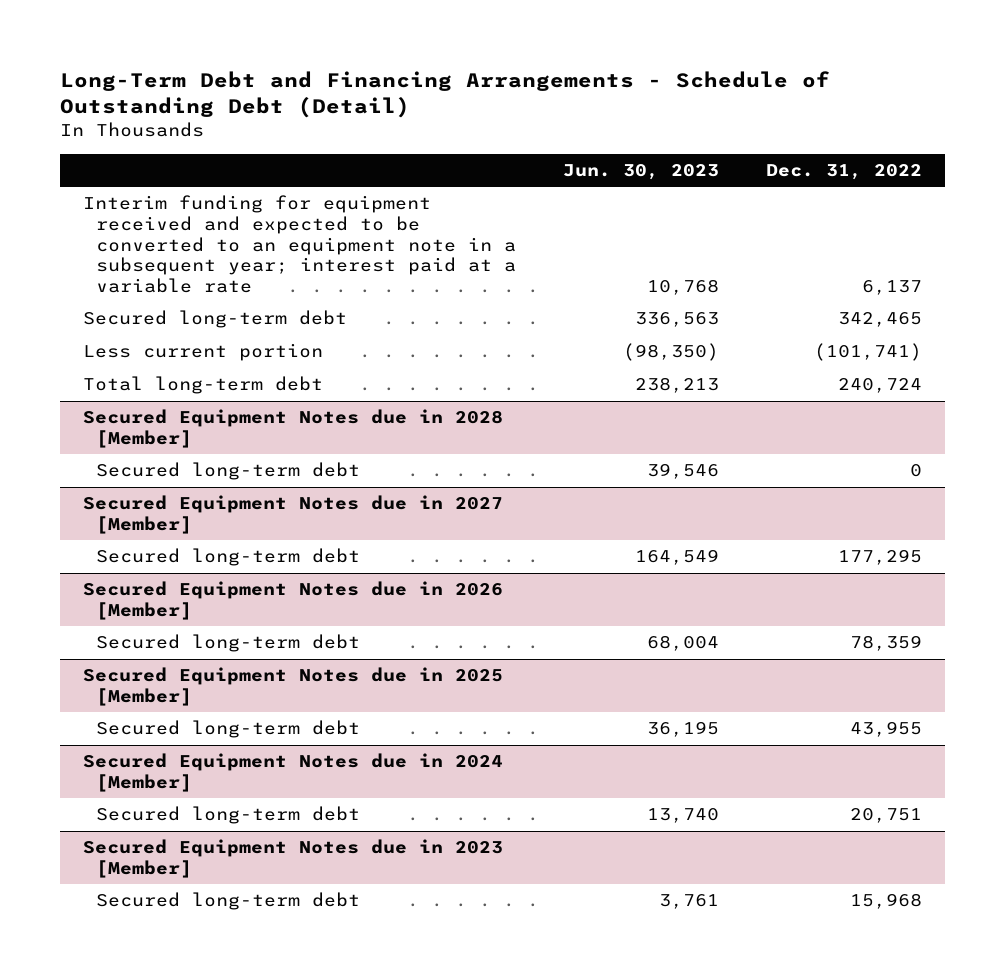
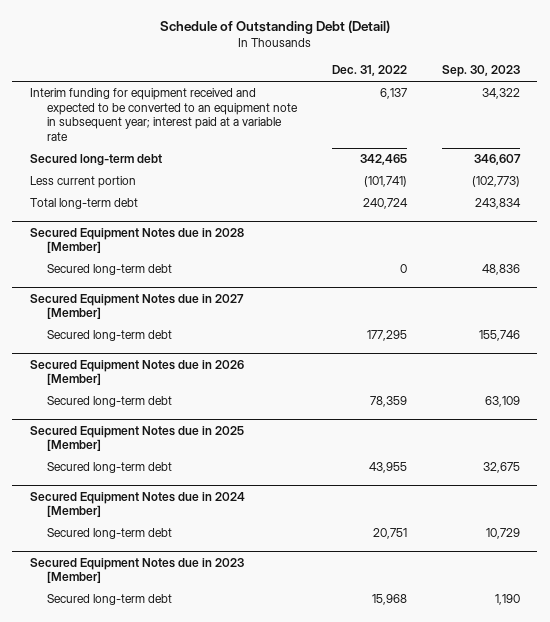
- Long-Term Debt and Financing Arrangements - Schedule of Outstanding Debt (Detail)
+ Schedule of Outstanding Debt (Detail)
- | Jun. 30, 2023 | Dec. 31, 2022
+ | Dec. 31, 2022 | Sep. 30, 2023
- Interim funding for equipment received and expected to be converted to an equipment note in a subsequent year; interest paid at a variable rate | 10,768 | 6,137
+ Interim funding for equipment received and expected to be converted to an equipment note in subsequent year; interest paid at a variable rate | 6,137 | 34,322

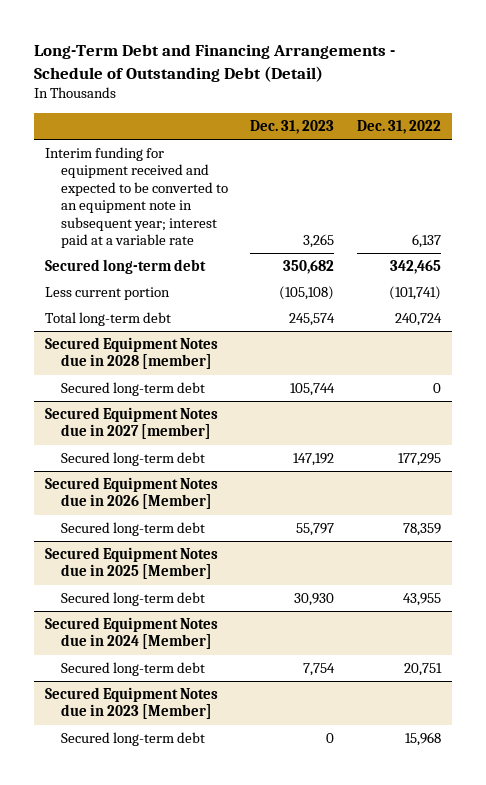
- Schedule of Outstanding Debt (Detail)
+ Long-Term Debt and Financing Arrangements - Schedule of Outstanding Debt (Detail)
- | Dec. 31, 2022 | Sep. 30, 2023
+ | Dec. 31, 2023 | Dec. 31, 2022
- Secured Equipment Notes due in 2028 [Member]
+ Secured Equipment Notes due in 2028 [member]
- Secured Equipment Notes due in 2027 [Member]
+ Secured Equipment Notes due in 2027 [member]

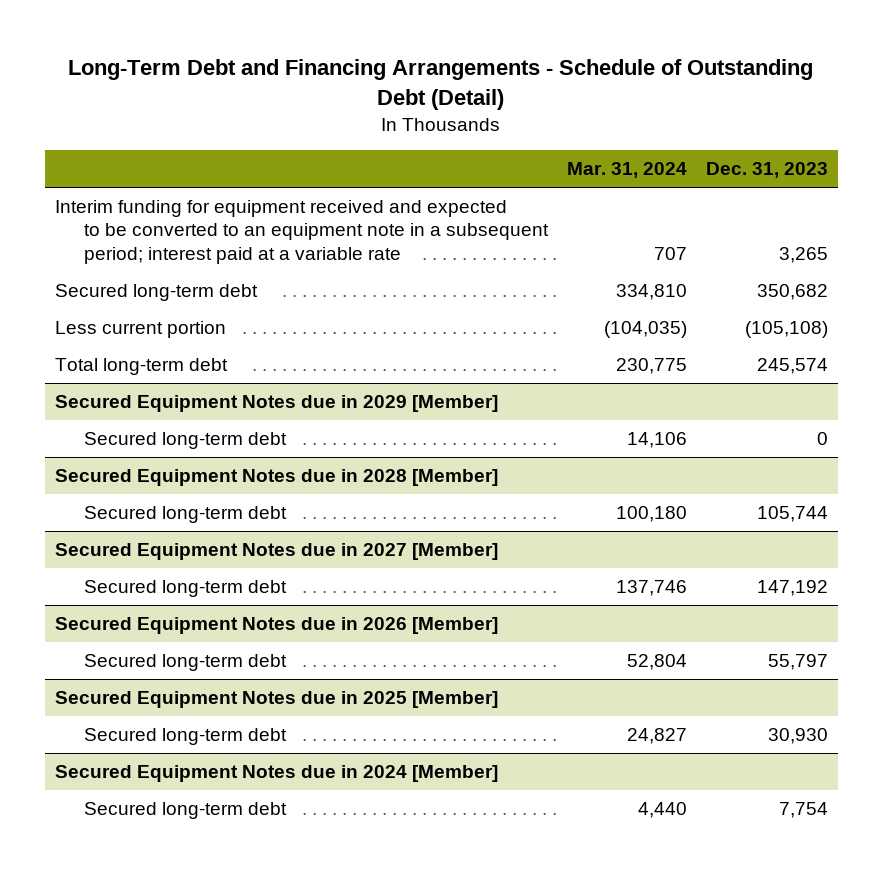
- | Dec. 31, 2023 | Dec. 31, 2022
+ | Mar. 31, 2024 | Dec. 31, 2023
- Interim funding for equipment received and expected to be converted to an equipment note in subsequent year; interest paid at a variable rate | 3,265 | 6,137
+ Interim funding for equipment received and expected to be converted to an equipment note in a subsequent period; interest paid at a variable rate | 707 | 3,265
- Secured Equipment Notes due in 2028 [member]
+ Secured Equipment Notes due in 2029 [Member]
+ Secured long-term debt | 14,106 | 0
+ Secured Equipment Notes due in 2028 [Member]
- Secured Equipment Notes due in 2027 [member]
+ Secured Equipment Notes due in 2027 [Member]
- Secured Equipment Notes due in 2023 [Member]
- Secured long-term debt | 0 | 15,968

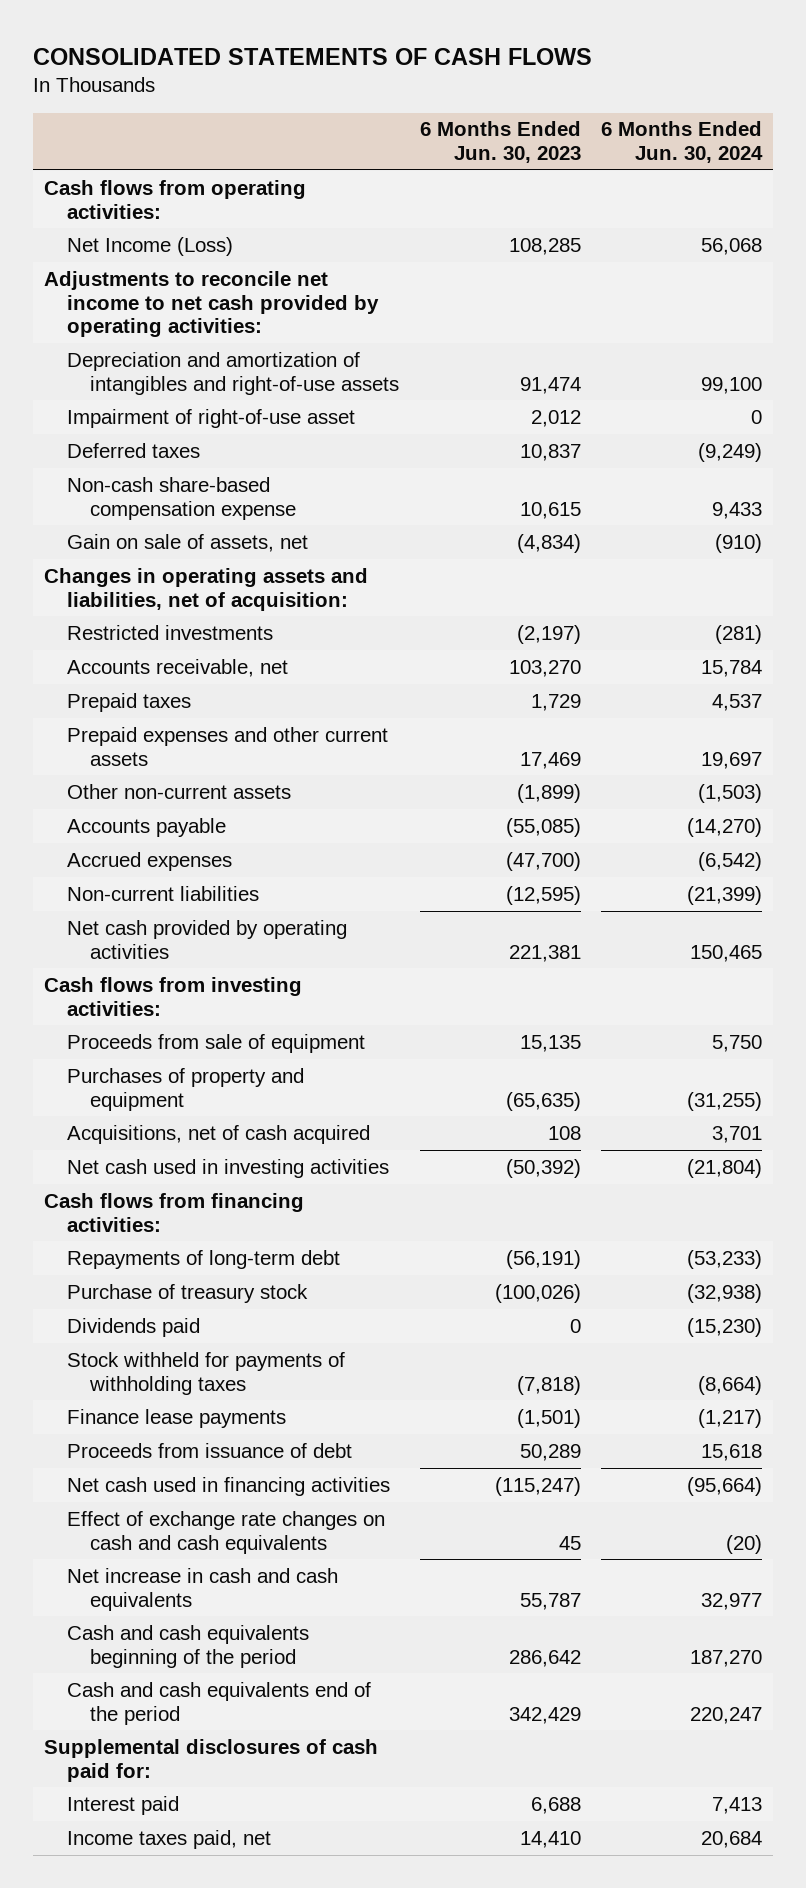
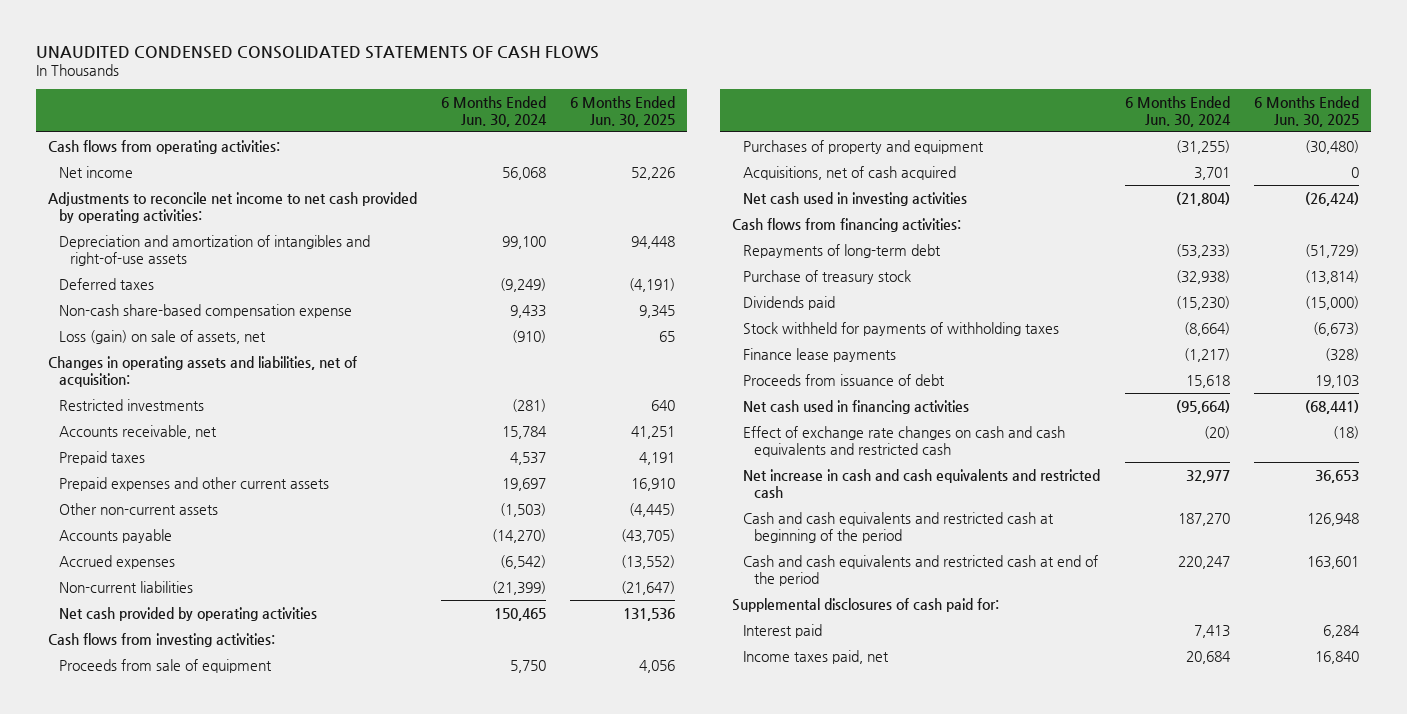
- CONSOLIDATED STATEMENTS OF CASH FLOWS
+ UNAUDITED CONDENSED CONSOLIDATED STATEMENTS OF CASH FLOWS
- | 6 Months Ended Jun. 30, 2023 | 6 Months Ended Jun. 30, 2024
+ | 6 Months Ended Jun. 30, 2024 | 6 Months Ended Jun. 30, 2025
- Net Income (Loss) | 108,285 | 56,068
+ Net income | 56,068 | 52,226
- Impairment of right-of-use asset | 2,012 | 0
- Gain on sale of assets, net | (4,834) | (910)
+ Loss (gain) on sale of assets, net | (910) | 65
- Effect of exchange rate changes on cash and cash equivalents | 45 | (20)
- Net increase in cash and cash equivalents | 55,787 | 32,977
- Cash and cash equivalents beginning of the period | 286,642 | 187,270
- Cash and cash equivalents end of the period | 342,429 | 220,247
+ Effect of exchange rate changes on cash and cash equivalents and restricted cash | (20) | (18)
+ Net increase in cash and cash equivalents and restricted cash | 32,977 | 36,653
+ Cash and cash equivalents and restricted cash at beginning of the period | 187,270 | 126,948
+ Cash and cash equivalents and restricted cash at end of the period | 220,247 | 163,601

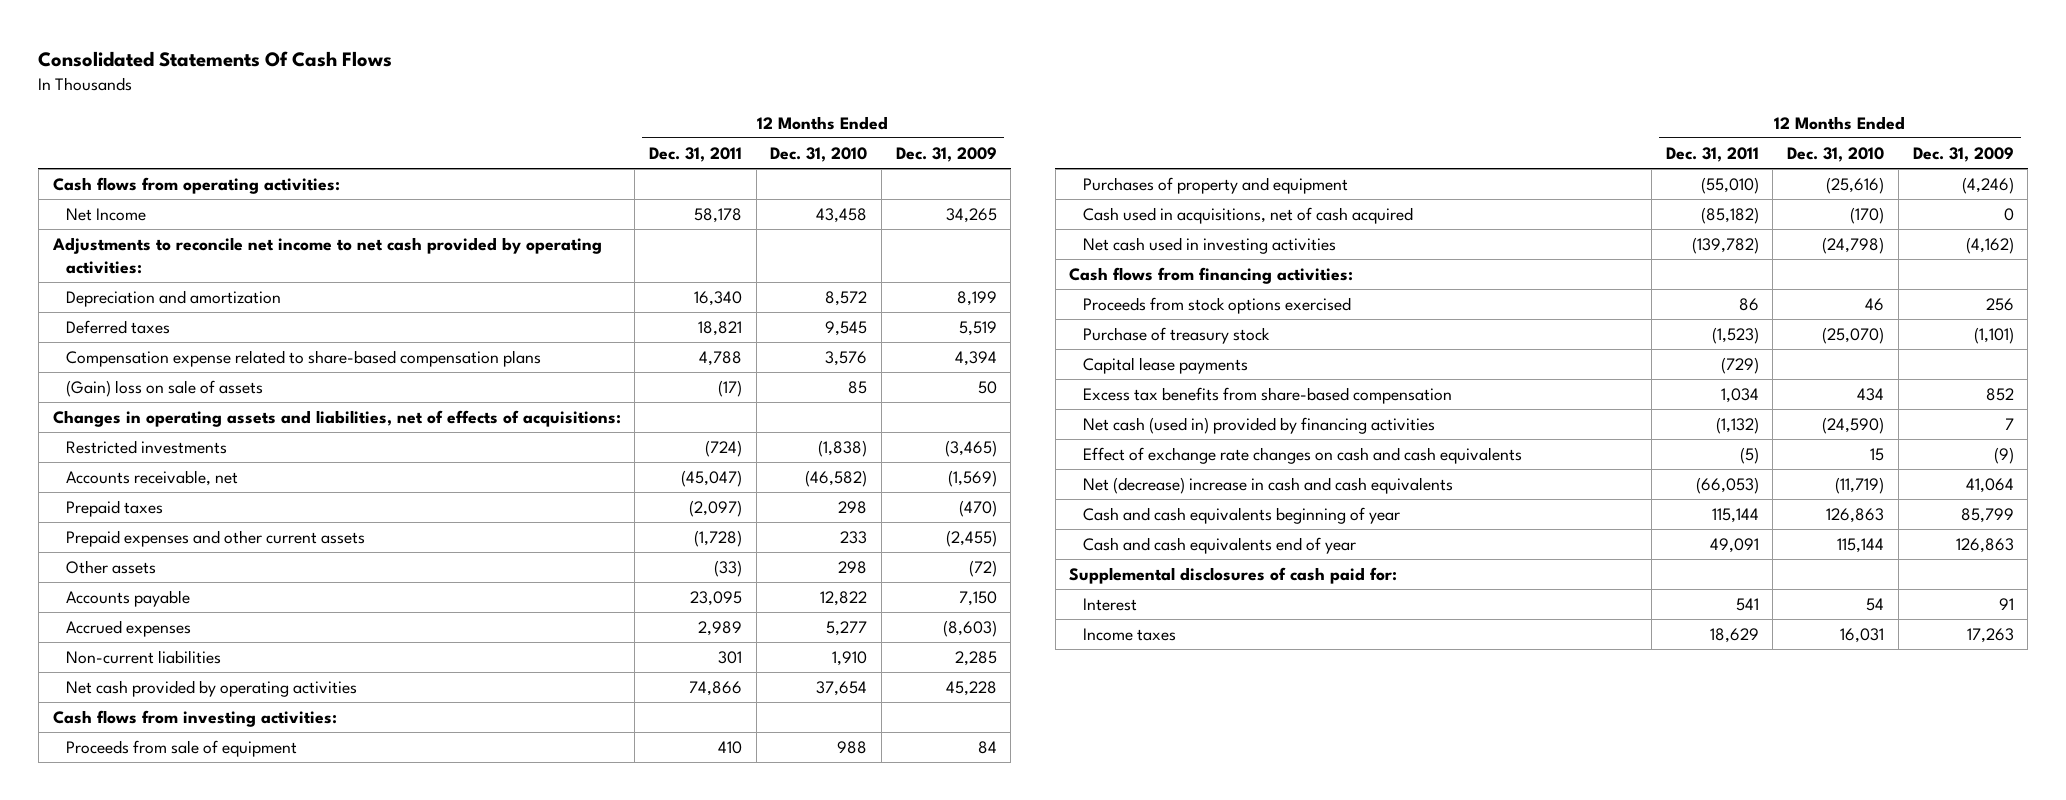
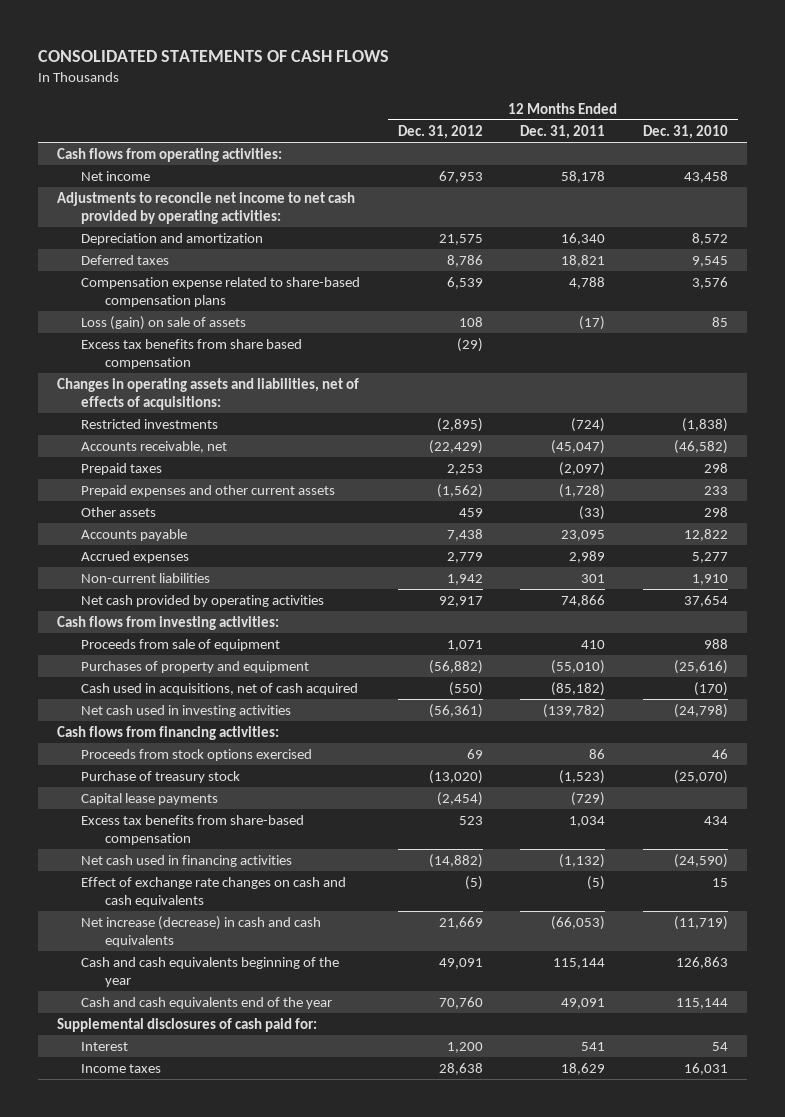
- Consolidated Statements Of Cash Flows
+ CONSOLIDATED STATEMENTS OF CASH FLOWS
- | 12 Months Ended Dec. 31, 2011 | 12 Months Ended Dec. 31, 2010 | 12 Months Ended Dec. 31, 2009
+ | 12 Months Ended Dec. 31, 2012 | 12 Months Ended Dec. 31, 2011 | 12 Months Ended Dec. 31, 2010
- Net Income | 58,178 | 43,458 | 34,265
+ Net income | 67,953 | 58,178 | 43,458
- (Gain) loss on sale of assets | (17) | 85 | 50
+ Loss (gain) on sale of assets | 108 | (17) | 85
+ Excess tax benefits from share based compensation | (29) | |
- Net cash (used in) provided by financing activities | (1,132) | (24,590) | 7
+ Net cash used in financing activities | (14,882) | (1,132) | (24,590)
- Net (decrease) increase in cash and cash equivalents | (66,053) | (11,719) | 41,064
- Cash and cash equivalents beginning of year | 115,144 | 126,863 | 85,799
- Cash and cash equivalents end of year | 49,091 | 115,144 | 126,863
+ Net increase (decrease) in cash and cash equivalents | 21,669 | (66,053) | (11,719)
+ Cash and cash equivalents beginning of the year | 49,091 | 115,144 | 126,863
+ Cash and cash equivalents end of the year | 70,760 | 49,091 | 115,144

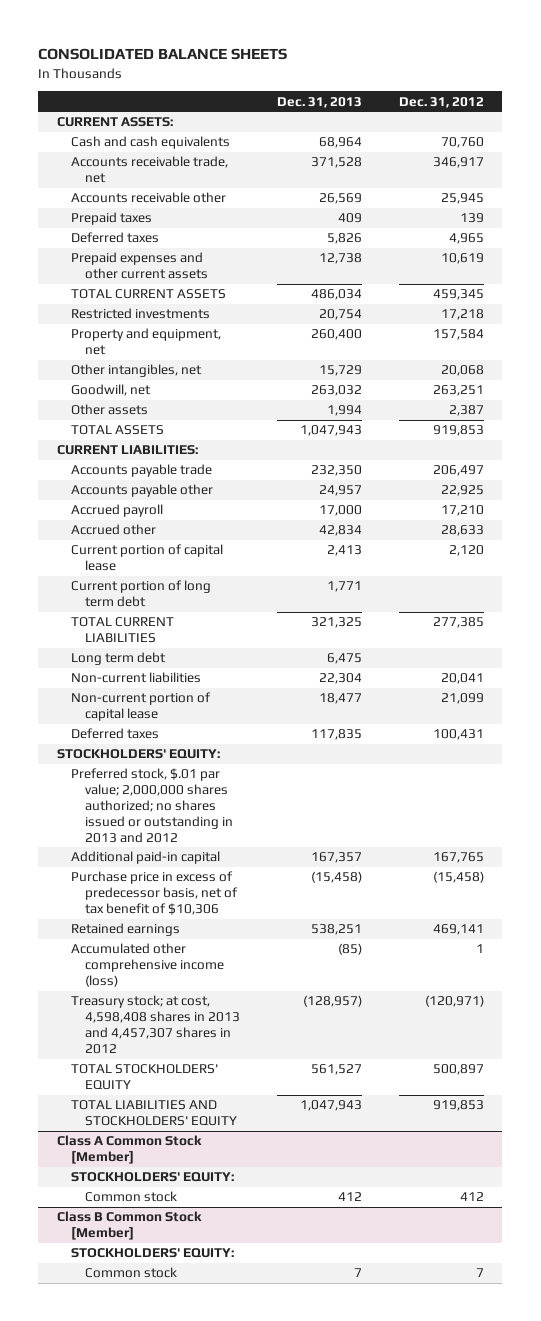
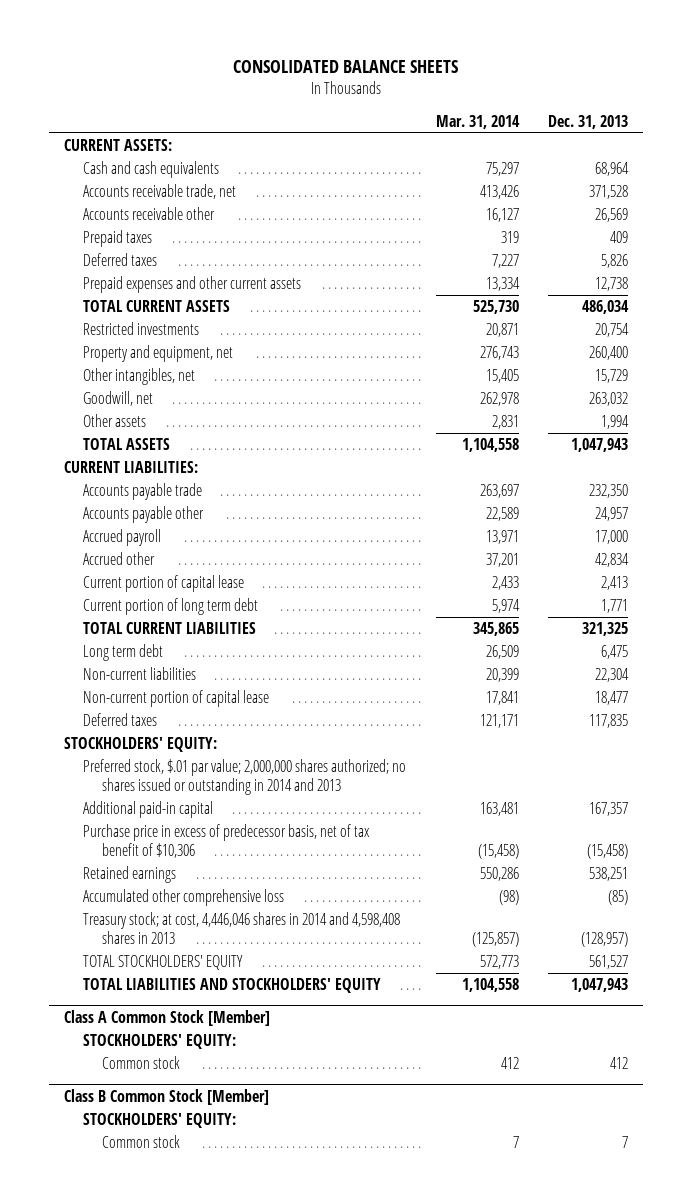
- | Dec. 31, 2013 | Dec. 31, 2012
+ | Mar. 31, 2014 | Dec. 31, 2013
- Preferred stock, $.01 par value; 2,000,000 shares authorized; no shares issued or outstanding in 2013 and 2012
+ Preferred stock, $.01 par value; 2,000,000 shares authorized; no shares issued or outstanding in 2014 and 2013
- Accumulated other comprehensive income (loss) | (85) | 1
- Treasury stock; at cost, 4,598,408 shares in 2013 and 4,457,307 shares in 2012 | (128,957) | (120,971)
+ Accumulated other comprehensive loss | (98) | (85)
+ Treasury stock; at cost, 4,446,046 shares in 2014 and 4,598,408 shares in 2013 | (125,857) | (128,957)

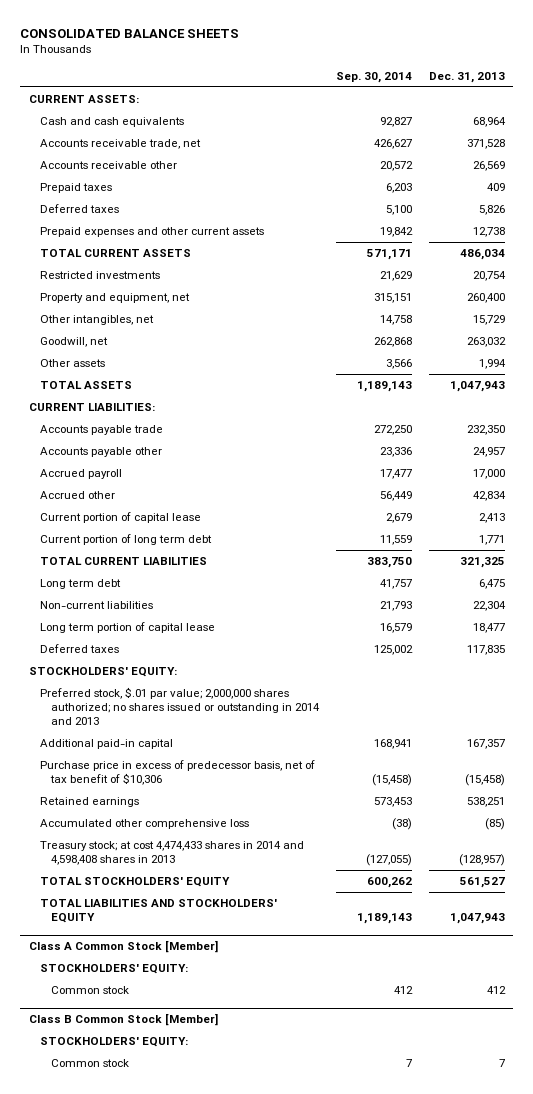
- | Mar. 31, 2014 | Dec. 31, 2013
+ | Sep. 30, 2014 | Dec. 31, 2013
- Non-current portion of capital lease | 17,841 | 18,477
+ Long term portion of capital lease | 16,579 | 18,477
- Treasury stock; at cost, 4,446,046 shares in 2014 and 4,598,408 shares in 2013 | (125,857) | (128,957)
+ Treasury stock; at cost 4,474,433 shares in 2014 and 4,598,408 shares in 2013 | (127,055) | (128,957)

